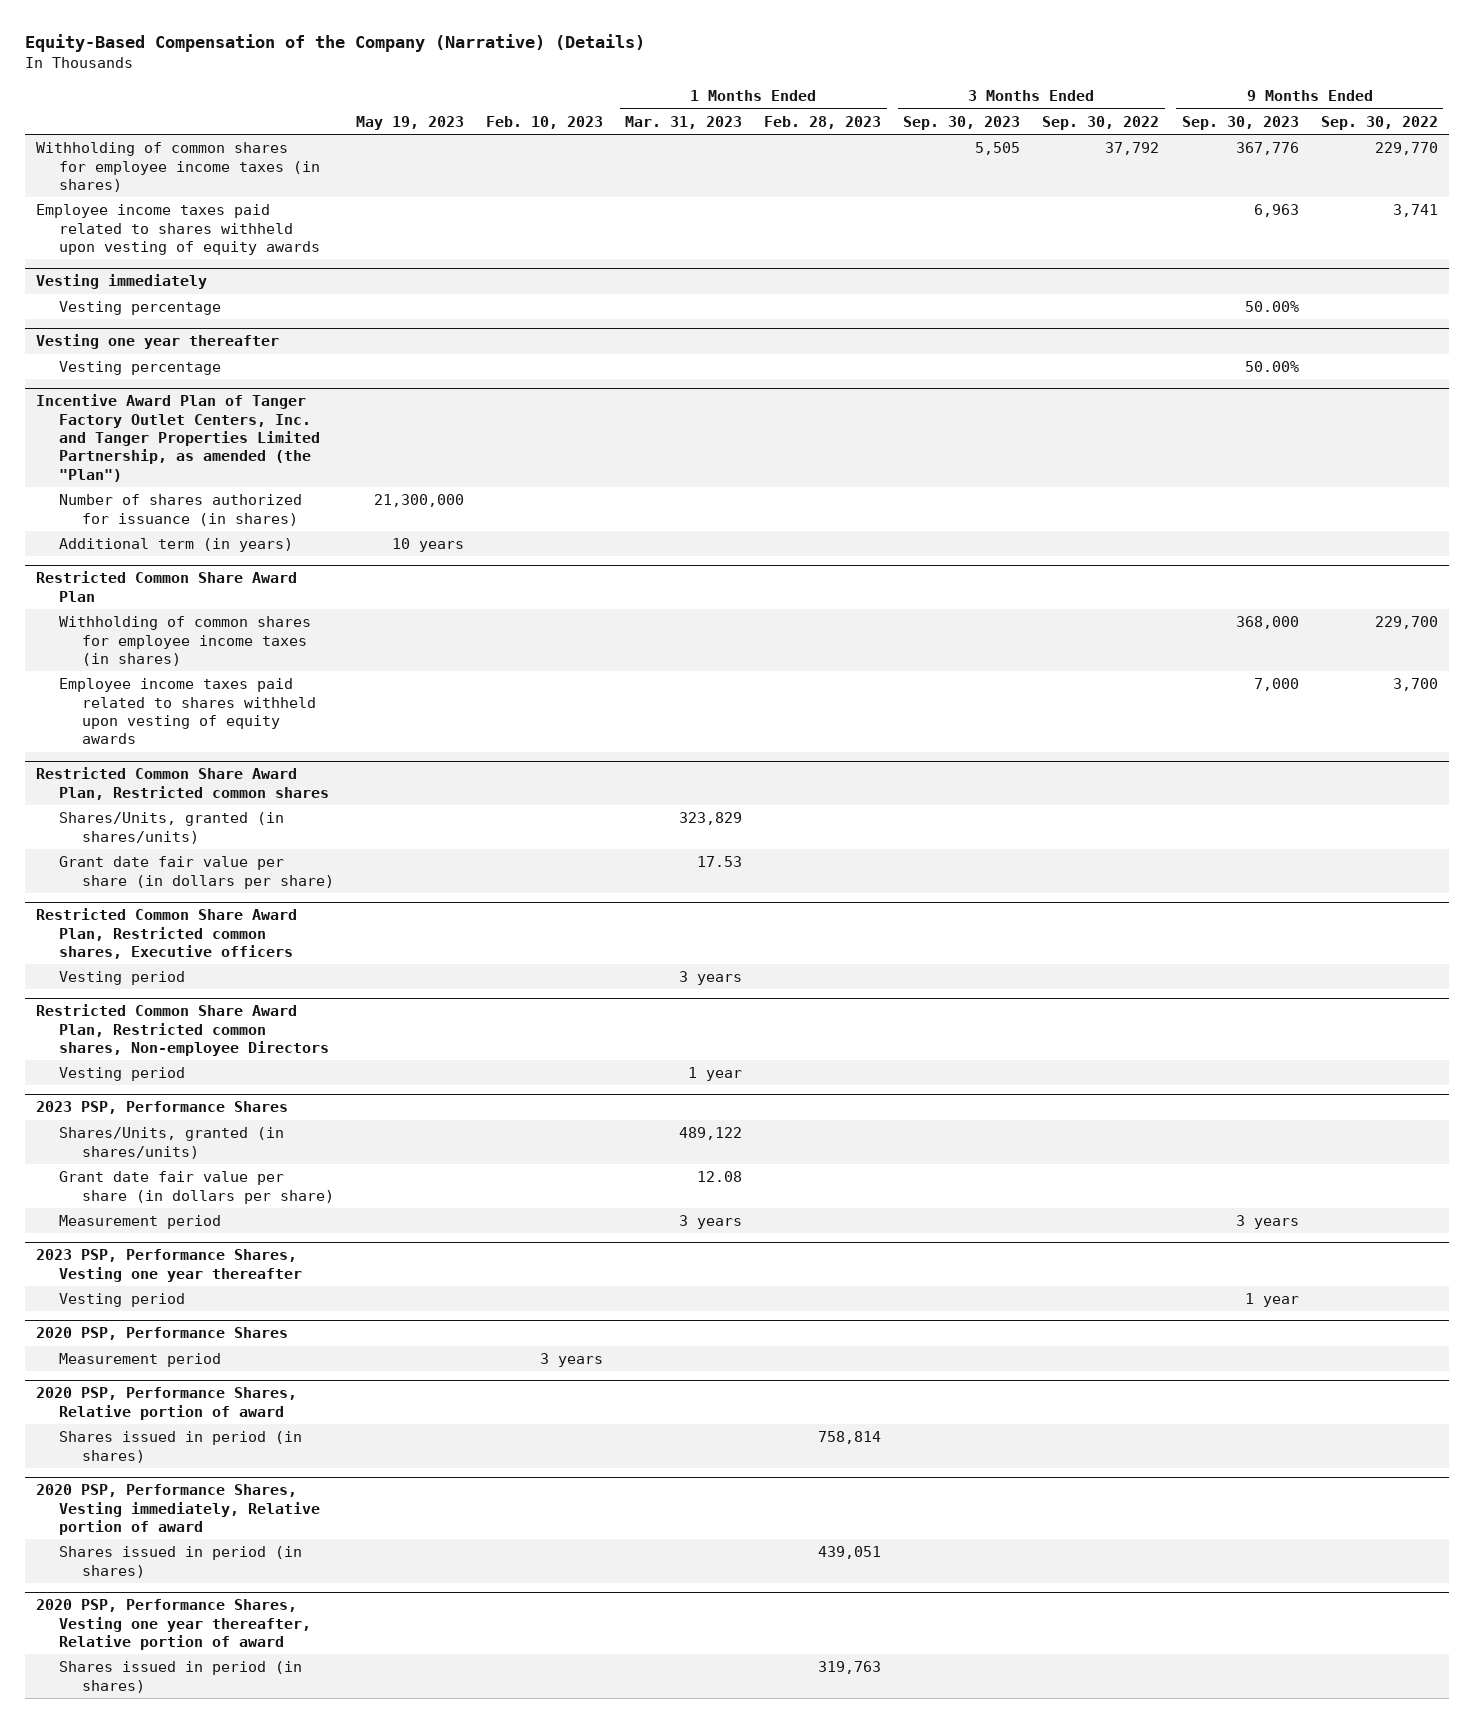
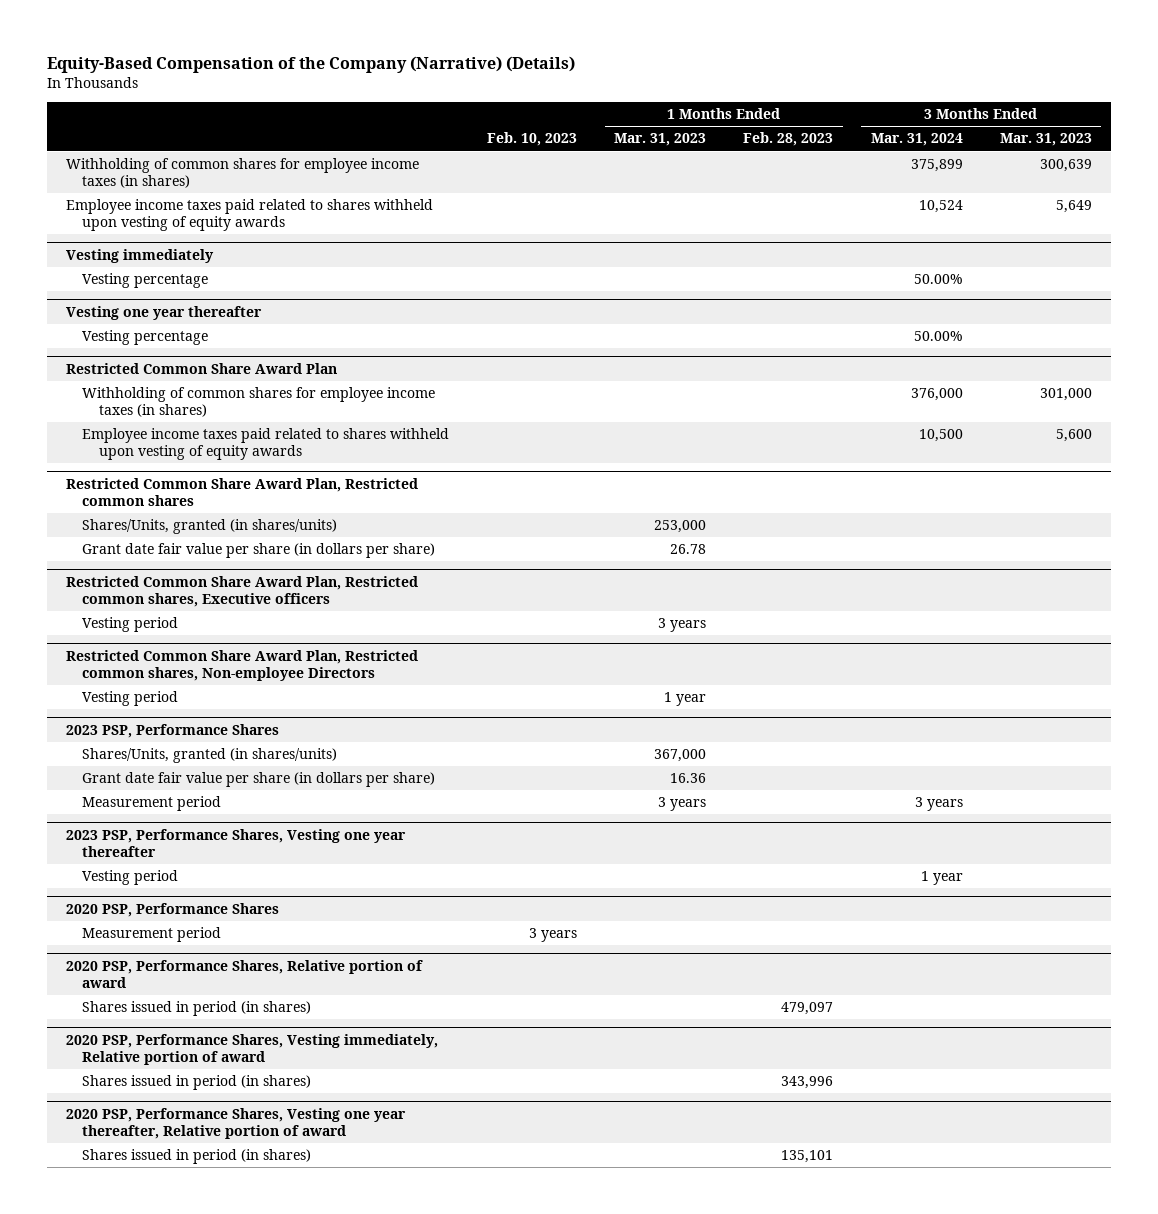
- | May 19, 2023 | Feb. 10, 2023 | 1 Months Ended Mar. 31, 2023 | 1 Months Ended Feb. 28, 2023 | 3 Months Ended Sep. 30, 2023 | 3 Months Ended Sep. 30, 2022 | 9 Months Ended Sep. 30, 2023 | 9 Months Ended Sep. 30, 2022
+ | Feb. 10, 2023 | 1 Months Ended Mar. 31, 2023 | 1 Months Ended Feb. 28, 2023 | 3 Months Ended Mar. 31, 2024 | 3 Months Ended Mar. 31, 2023
- Incentive Award Plan of Tanger Factory Outlet Centers, Inc. and Tanger Properties Limited Partnership, as amended (the "Plan")
- Number of shares authorized for issuance (in shares) | 21,300,000 | | | | | | |
- Additional term (in years) | 10 years | | | | | | |
@ Restricted Common Share Award Plan, Restricted common shares
- Shares/Units, granted (in shares/units) | | | 323,829 | | | | |
- Grant date fair value per share (in dollars per share) | | | 17.53 | | | | |
+ Shares/Units, granted (in shares/units) | | 253,000 | | |
+ Grant date fair value per share (in dollars per share) | | 26.78 | | |
@ 2023 PSP, Performance Shares
- Shares/Units, granted (in shares/units) | | | 489,122 | | | | |
- Grant date fair value per share (in dollars per share) | | | 12.08 | | | | |
+ Shares/Units, granted (in shares/units) | | 367,000 | | |
+ Grant date fair value per share (in dollars per share) | | 16.36 | | |
@ 2020 PSP, Performance Shares, Relative portion of award
- Shares issued in period (in shares) | | | | 758,814 | | | |
+ Shares issued in period (in shares) | | | 479,097 | |
@ 2020 PSP, Performance Shares, Vesting immediately, Relative portion of award
- Shares issued in period (in shares) | | | | 439,051 | | | |
+ Shares issued in period (in shares) | | | 343,996 | |
@ 2020 PSP, Performance Shares, Vesting one year thereafter, Relative portion of award
- Shares issued in period (in shares) | | | | 319,763 | | | |
+ Shares issued in period (in shares) | | | 135,101 | |

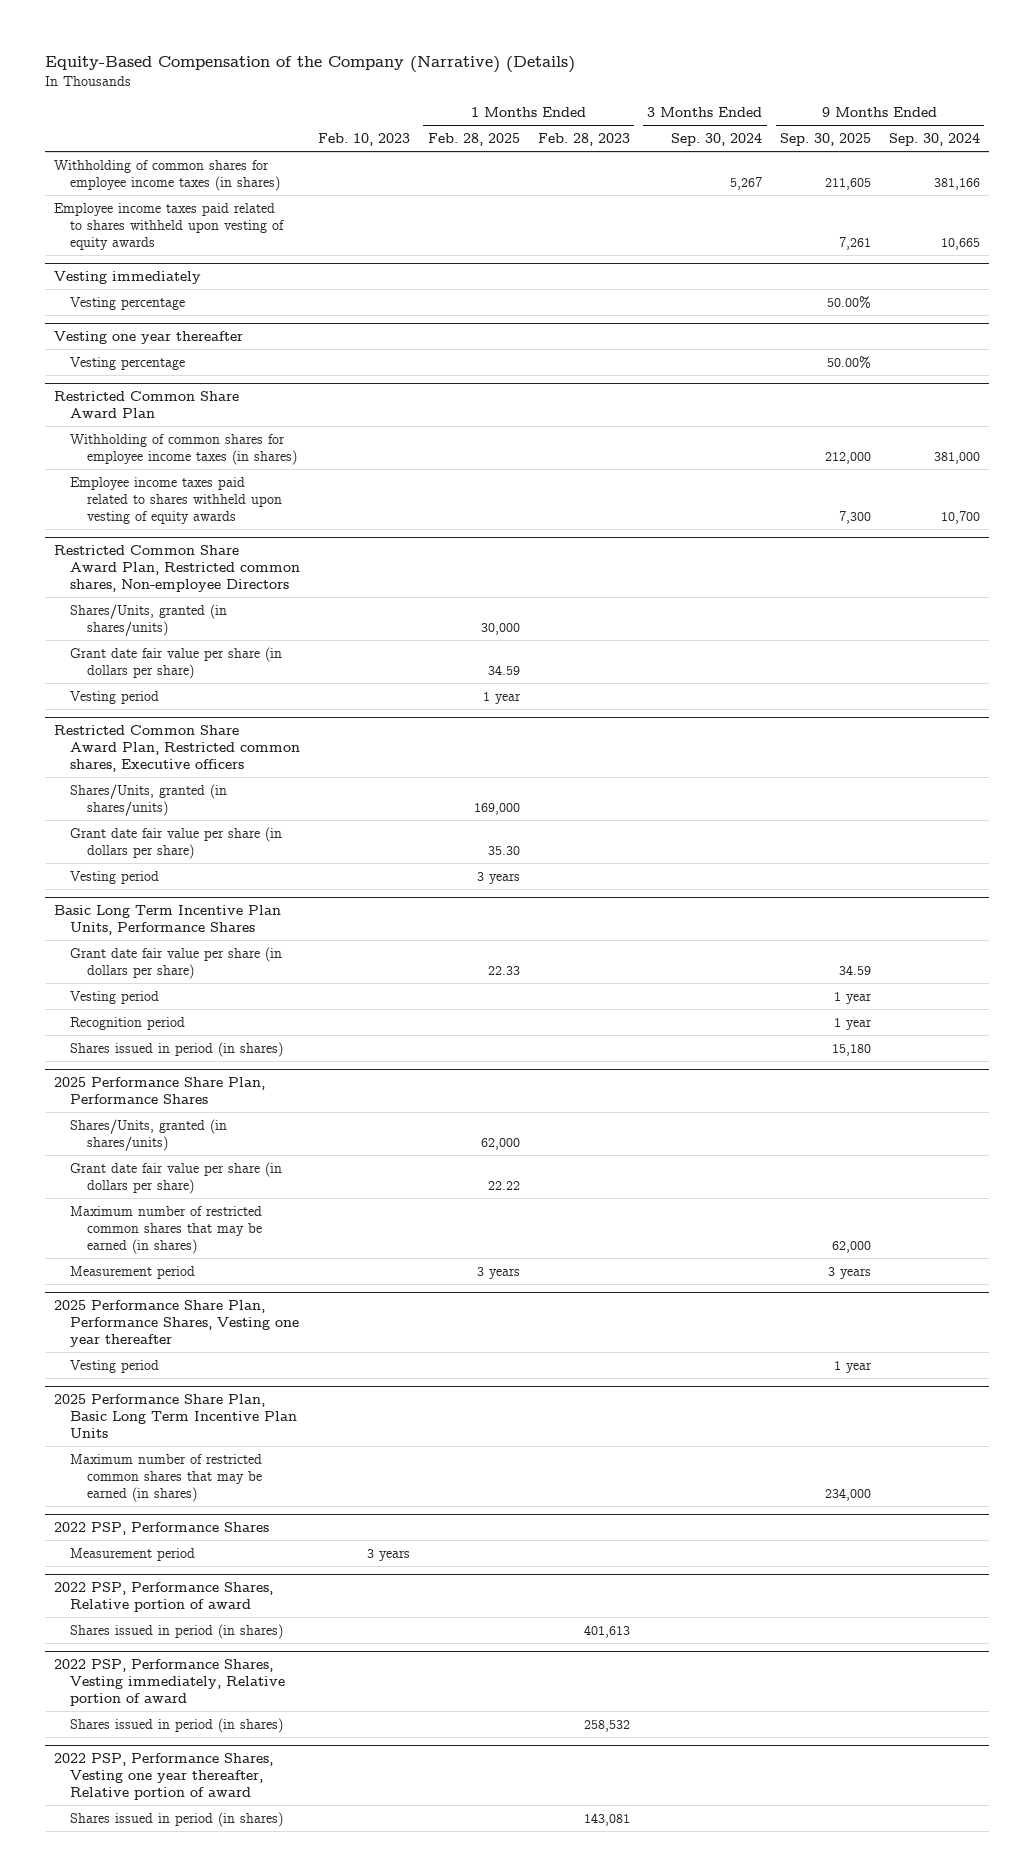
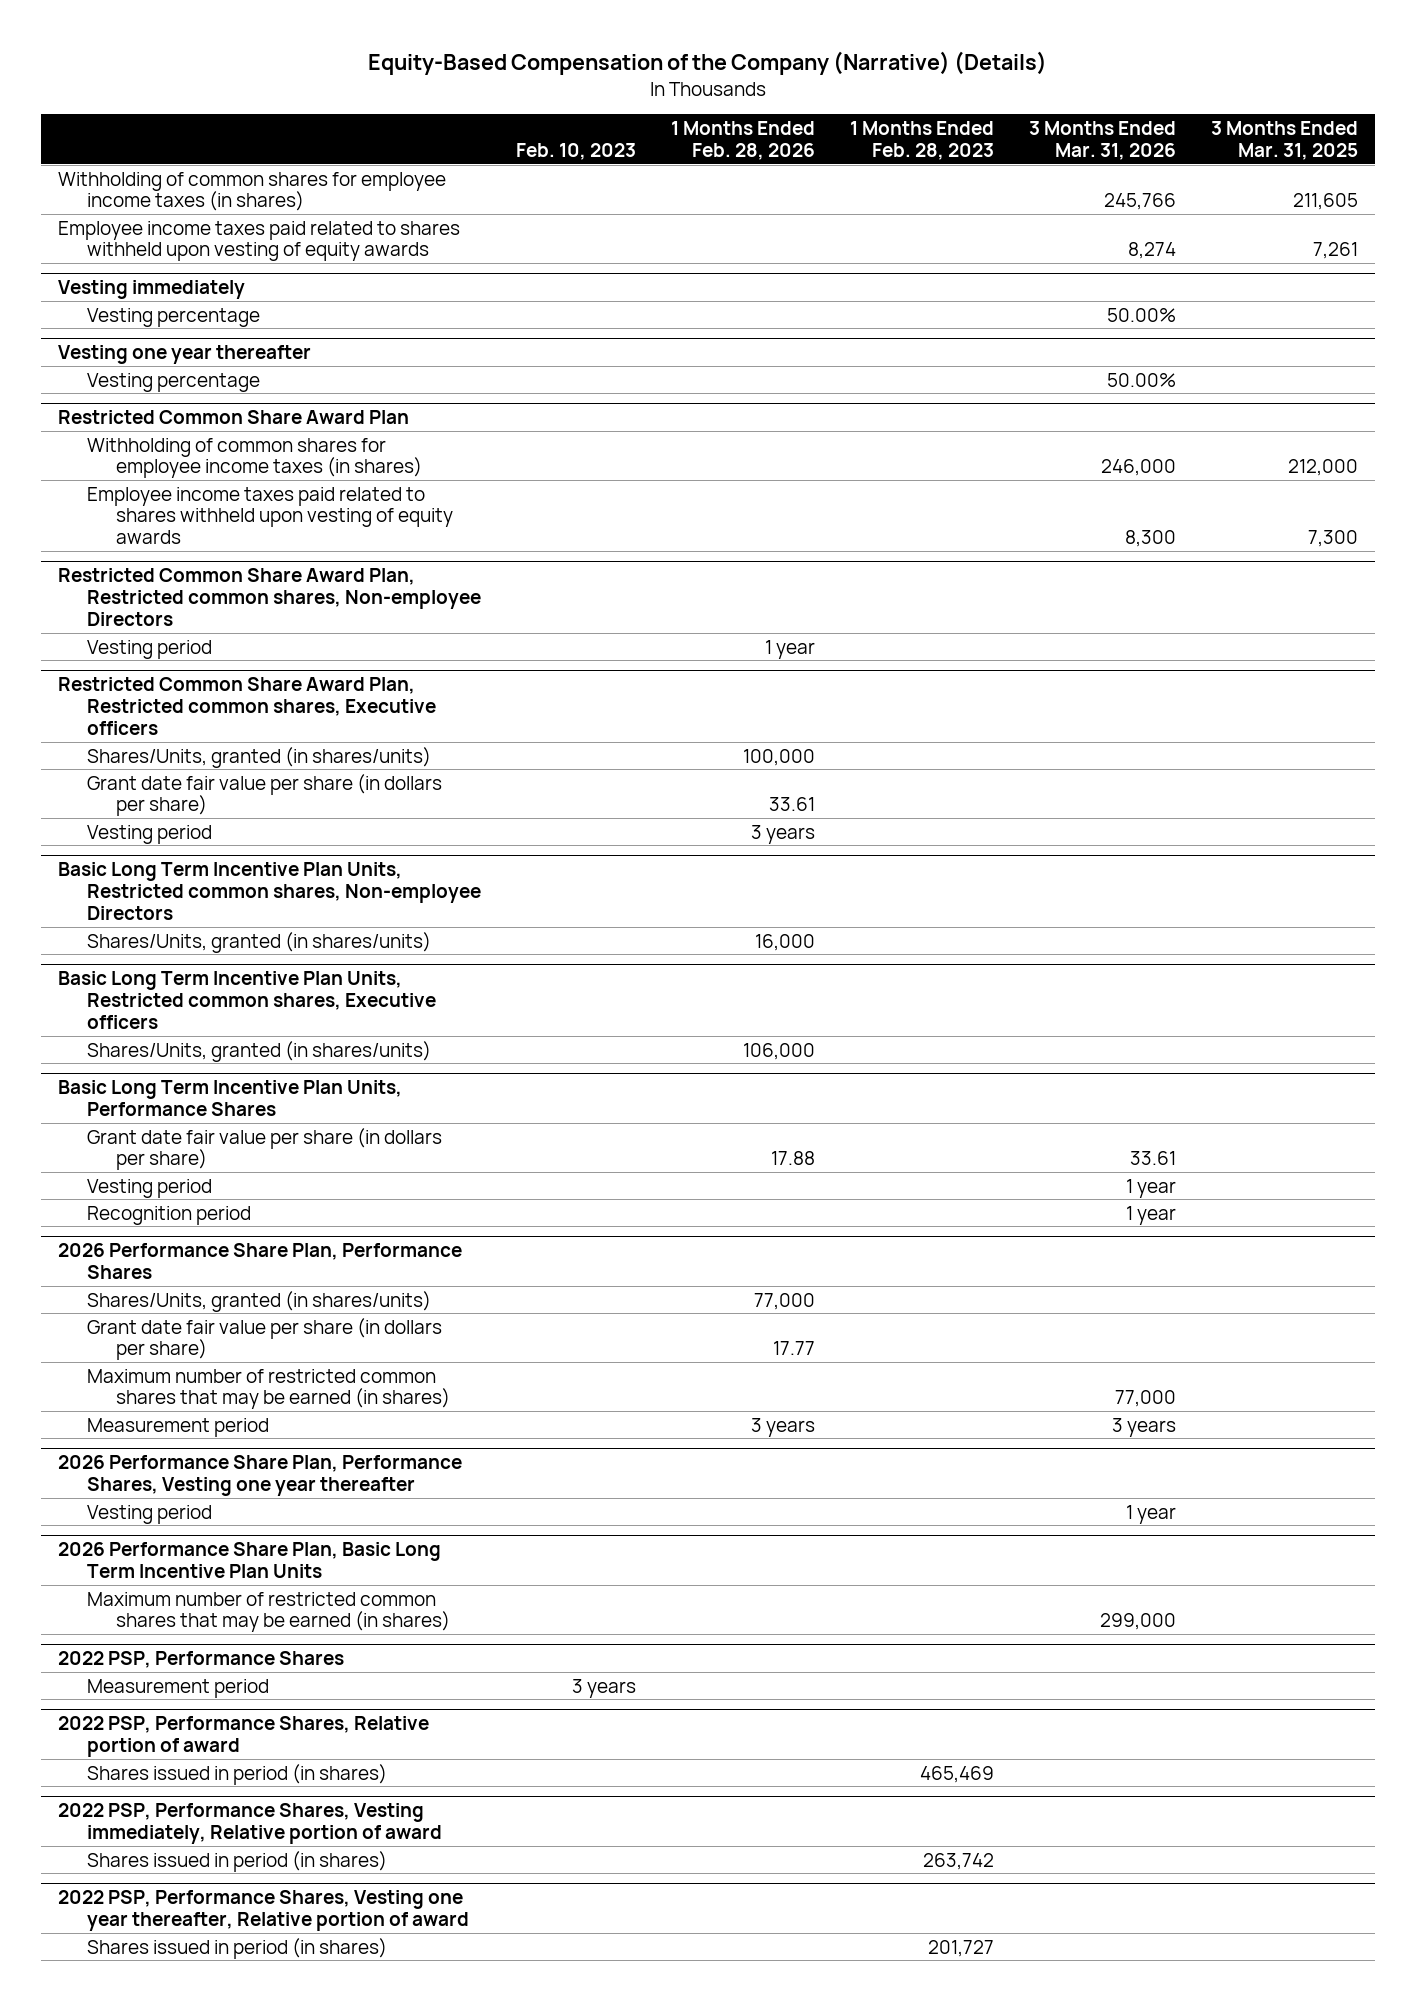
- | Feb. 10, 2023 | 1 Months Ended Feb. 28, 2025 | 1 Months Ended Feb. 28, 2023 | 3 Months Ended Sep. 30, 2024 | 9 Months Ended Sep. 30, 2025 | 9 Months Ended Sep. 30, 2024
+ | Feb. 10, 2023 | 1 Months Ended Feb. 28, 2026 | 1 Months Ended Feb. 28, 2023 | 3 Months Ended Mar. 31, 2026 | 3 Months Ended Mar. 31, 2025
@ Restricted Common Share Award Plan, Restricted common shares, Non-employee Directors
- Shares/Units, granted (in shares/units) | | 30,000 | | | |
- Grant date fair value per share (in dollars per share) | | 34.59 | | | |
+ Basic Long Term Incentive Plan Units, Restricted common shares, Non-employee Directors
+ Shares/Units, granted (in shares/units) | | 16,000 | | |
+ Basic Long Term Incentive Plan Units, Restricted common shares, Executive officers
+ Shares/Units, granted (in shares/units) | | 106,000 | | |
@ Basic Long Term Incentive Plan Units, Performance Shares
- Shares issued in period (in shares) | | | | | 15,180 |
- 2025 Performance Share Plan, Performance Shares
+ 2026 Performance Share Plan, Performance Shares
- 2025 Performance Share Plan, Performance Shares, Vesting one year thereafter
+ 2026 Performance Share Plan, Performance Shares, Vesting one year thereafter
- 2025 Performance Share Plan, Basic Long Term Incentive Plan Units
+ 2026 Performance Share Plan, Basic Long Term Incentive Plan Units
@ 2022 PSP, Performance Shares, Relative portion of award
- Shares issued in period (in shares) | | | 401,613 | | |
+ Shares issued in period (in shares) | | | 465,469 | |
@ 2022 PSP, Performance Shares, Vesting immediately, Relative portion of award
- Shares issued in period (in shares) | | | 258,532 | | |
+ Shares issued in period (in shares) | | | 263,742 | |
@ 2022 PSP, Performance Shares, Vesting one year thereafter, Relative portion of award
- Shares issued in period (in shares) | | | 143,081 | | |
+ Shares issued in period (in shares) | | | 201,727 | |

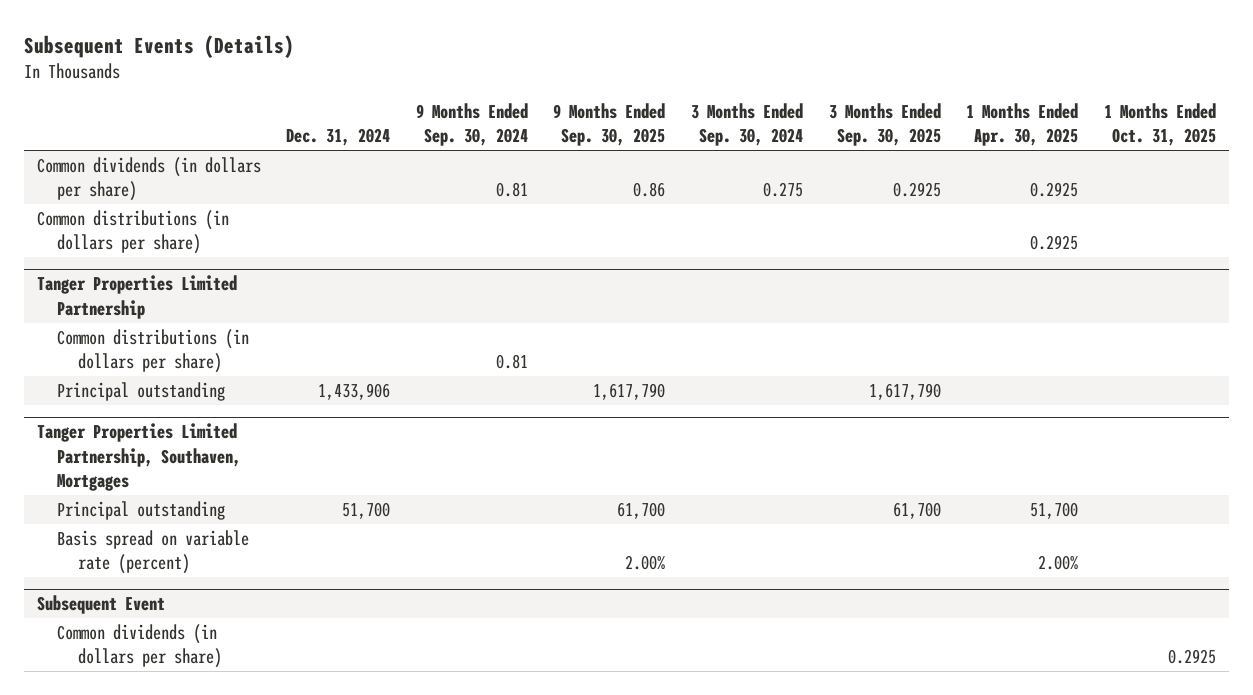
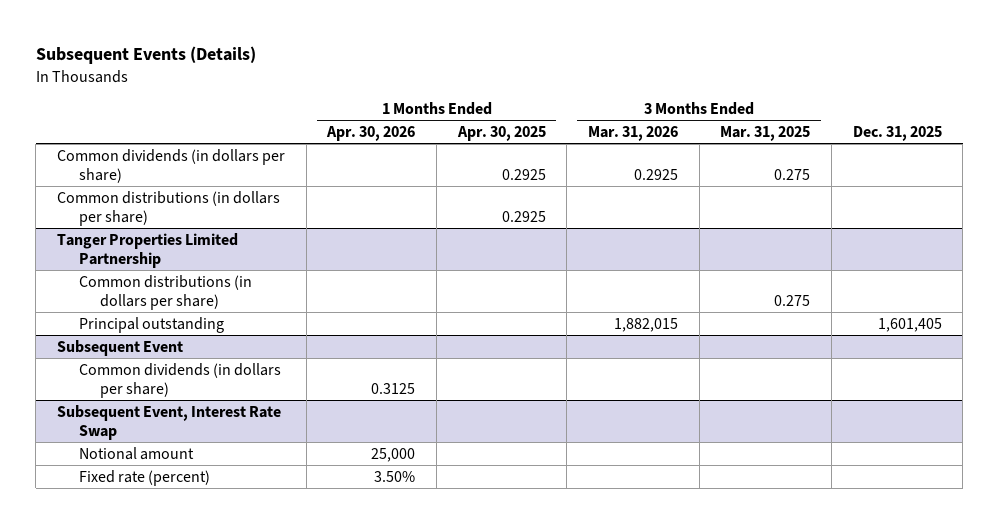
- | Dec. 31, 2024 | 9 Months Ended Sep. 30, 2024 | 9 Months Ended Sep. 30, 2025 | 3 Months Ended Sep. 30, 2024 | 3 Months Ended Sep. 30, 2025 | 1 Months Ended Apr. 30, 2025 | 1 Months Ended Oct. 31, 2025
+ | 1 Months Ended Apr. 30, 2026 | 1 Months Ended Apr. 30, 2025 | 3 Months Ended Mar. 31, 2026 | 3 Months Ended Mar. 31, 2025 | Dec. 31, 2025
- Tanger Properties Limited Partnership, Southaven, Mortgages
- Principal outstanding | 51,700 | | 61,700 | | 61,700 | 51,700 |
- Basis spread on variable rate (percent) | | | 2.00% | | | 2.00% |
+ Subsequent Event, Interest Rate Swap
+ Notional amount | 25,000 | | | |
+ Fixed rate (percent) | 3.50% | | | |

